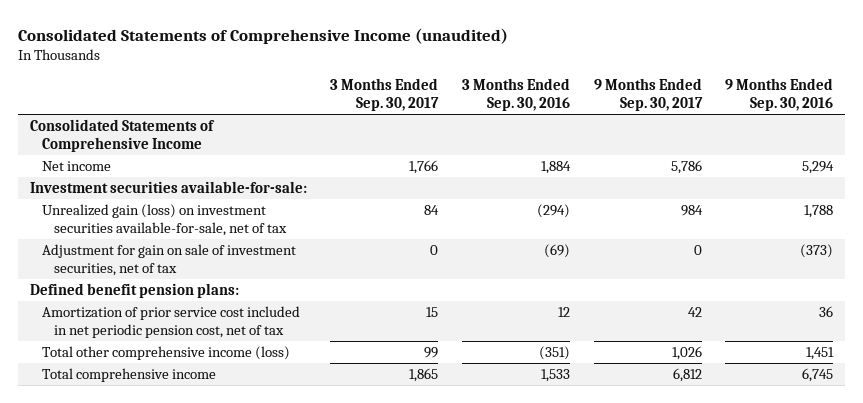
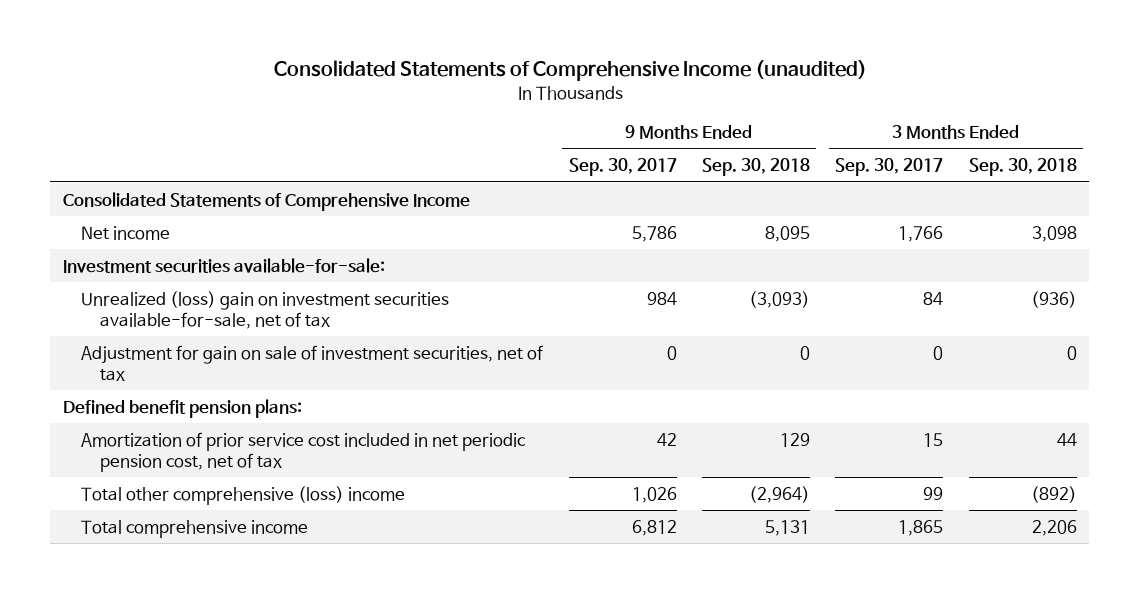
- | 3 Months Ended Sep. 30, 2017 | 3 Months Ended Sep. 30, 2016 | 9 Months Ended Sep. 30, 2017 | 9 Months Ended Sep. 30, 2016
+ | 9 Months Ended Sep. 30, 2017 | 9 Months Ended Sep. 30, 2018 | 3 Months Ended Sep. 30, 2017 | 3 Months Ended Sep. 30, 2018
- Unrealized gain (loss) on investment securities available-for-sale, net of tax | 84 | (294) | 984 | 1,788
+ Unrealized (loss) gain on investment securities available-for-sale, net of tax | 984 | (3,093) | 84 | (936)
- Total other comprehensive income (loss) | 99 | (351) | 1,026 | 1,451
+ Total other comprehensive (loss) income | 1,026 | (2,964) | 99 | (892)

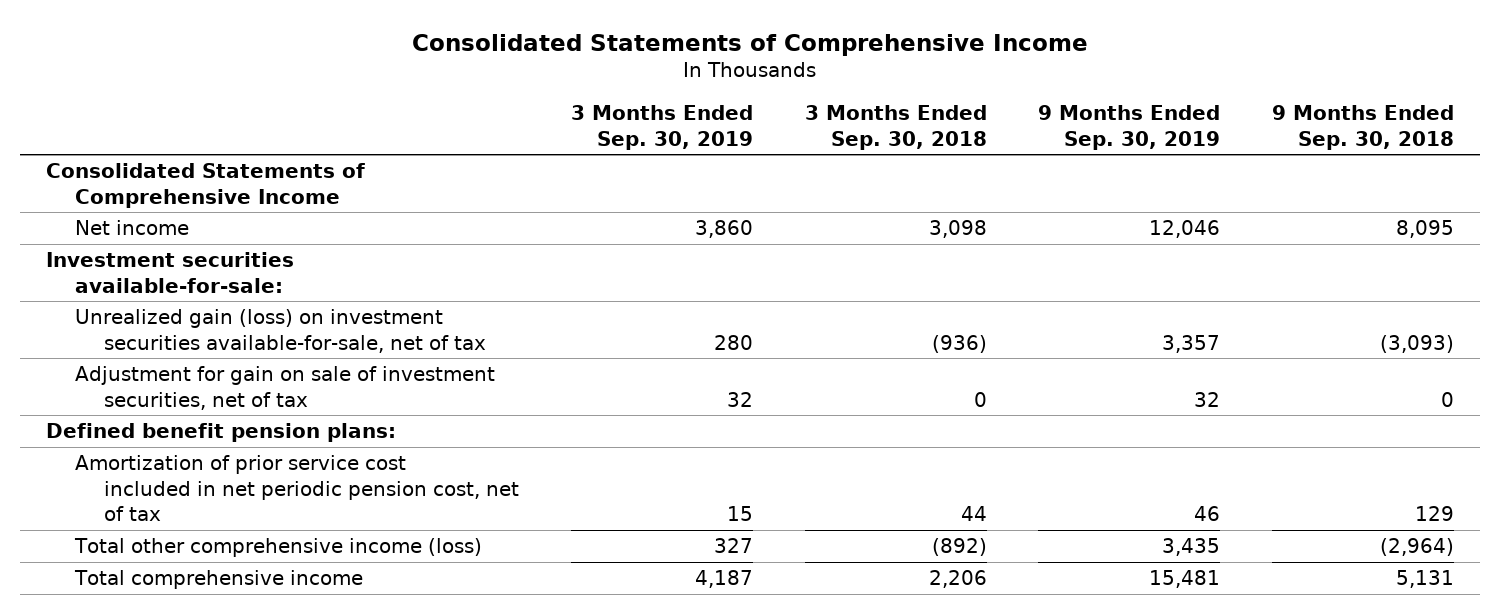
- Consolidated Statements of Comprehensive Income (unaudited)
+ Consolidated Statements of Comprehensive Income
- | 9 Months Ended Sep. 30, 2017 | 9 Months Ended Sep. 30, 2018 | 3 Months Ended Sep. 30, 2017 | 3 Months Ended Sep. 30, 2018
+ | 3 Months Ended Sep. 30, 2019 | 3 Months Ended Sep. 30, 2018 | 9 Months Ended Sep. 30, 2019 | 9 Months Ended Sep. 30, 2018
- Unrealized (loss) gain on investment securities available-for-sale, net of tax | 984 | (3,093) | 84 | (936)
+ Unrealized gain (loss) on investment securities available-for-sale, net of tax | 280 | (936) | 3,357 | (3,093)
- Total other comprehensive (loss) income | 1,026 | (2,964) | 99 | (892)
+ Total other comprehensive income (loss) | 327 | (892) | 3,435 | (2,964)

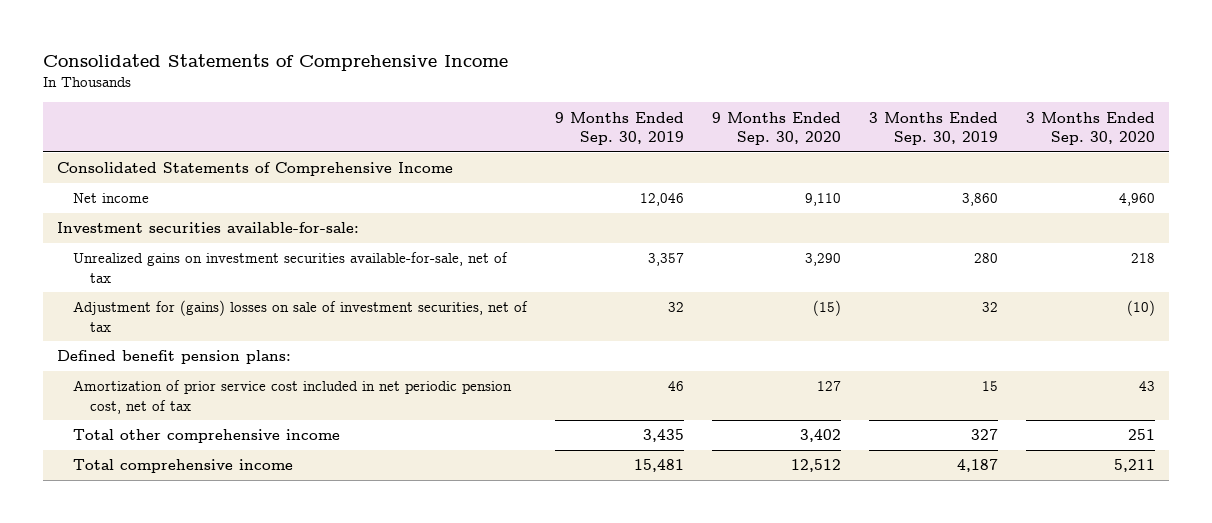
- | 3 Months Ended Sep. 30, 2019 | 3 Months Ended Sep. 30, 2018 | 9 Months Ended Sep. 30, 2019 | 9 Months Ended Sep. 30, 2018
+ | 9 Months Ended Sep. 30, 2019 | 9 Months Ended Sep. 30, 2020 | 3 Months Ended Sep. 30, 2019 | 3 Months Ended Sep. 30, 2020
- Unrealized gain (loss) on investment securities available-for-sale, net of tax | 280 | (936) | 3,357 | (3,093)
- Adjustment for gain on sale of investment securities, net of tax | 32 | 0 | 32 | 0
+ Unrealized gains on investment securities available-for-sale, net of tax | 3,357 | 3,290 | 280 | 218
+ Adjustment for (gains) losses on sale of investment securities, net of tax | 32 | (15) | 32 | (10)
- Total other comprehensive income (loss) | 327 | (892) | 3,435 | (2,964)
+ Total other comprehensive income | 3,435 | 3,402 | 327 | 251

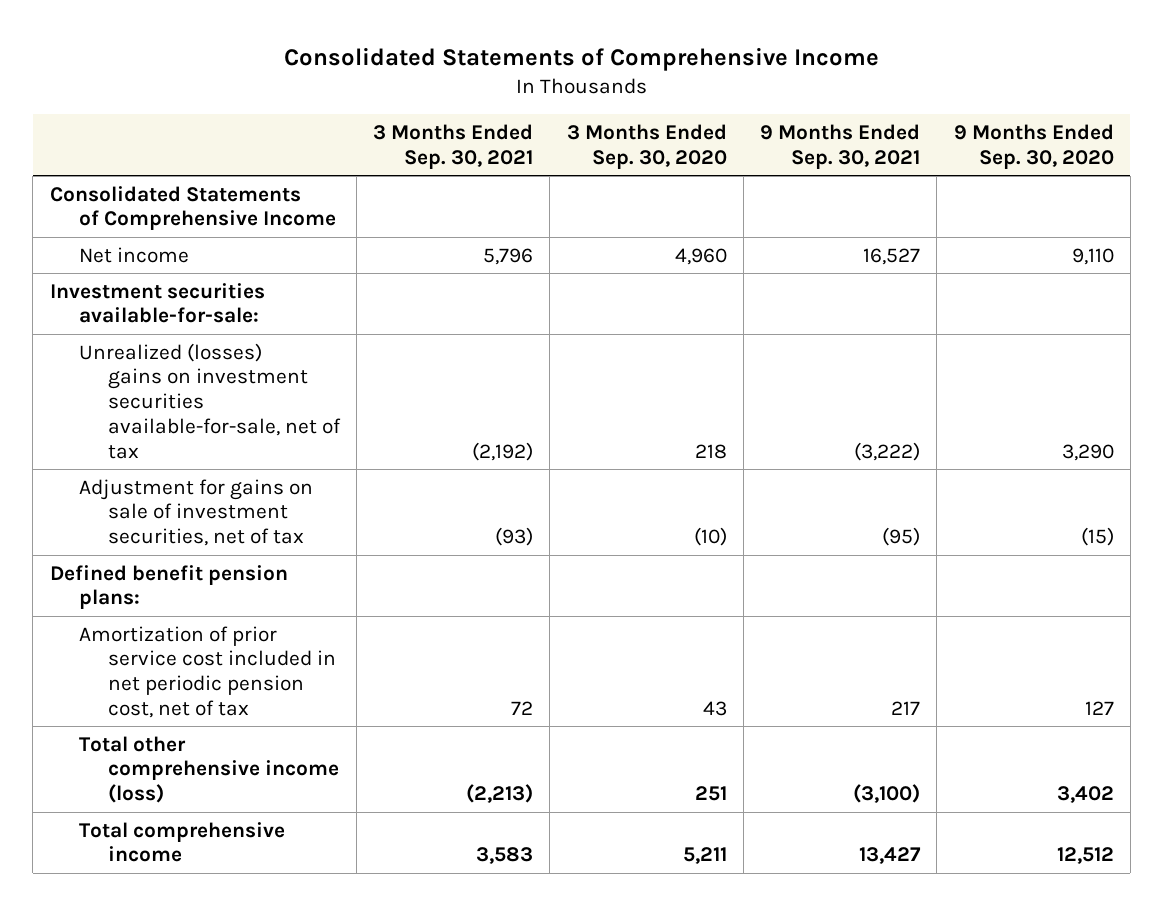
- | 9 Months Ended Sep. 30, 2019 | 9 Months Ended Sep. 30, 2020 | 3 Months Ended Sep. 30, 2019 | 3 Months Ended Sep. 30, 2020
+ | 3 Months Ended Sep. 30, 2021 | 3 Months Ended Sep. 30, 2020 | 9 Months Ended Sep. 30, 2021 | 9 Months Ended Sep. 30, 2020
- Unrealized gains on investment securities available-for-sale, net of tax | 3,357 | 3,290 | 280 | 218
- Adjustment for (gains) losses on sale of investment securities, net of tax | 32 | (15) | 32 | (10)
+ Unrealized (losses) gains on investment securities available-for-sale, net of tax | (2,192) | 218 | (3,222) | 3,290
+ Adjustment for gains on sale of investment securities, net of tax | (93) | (10) | (95) | (15)
- Total other comprehensive income | 3,435 | 3,402 | 327 | 251
+ Total other comprehensive income (loss) | (2,213) | 251 | (3,100) | 3,402

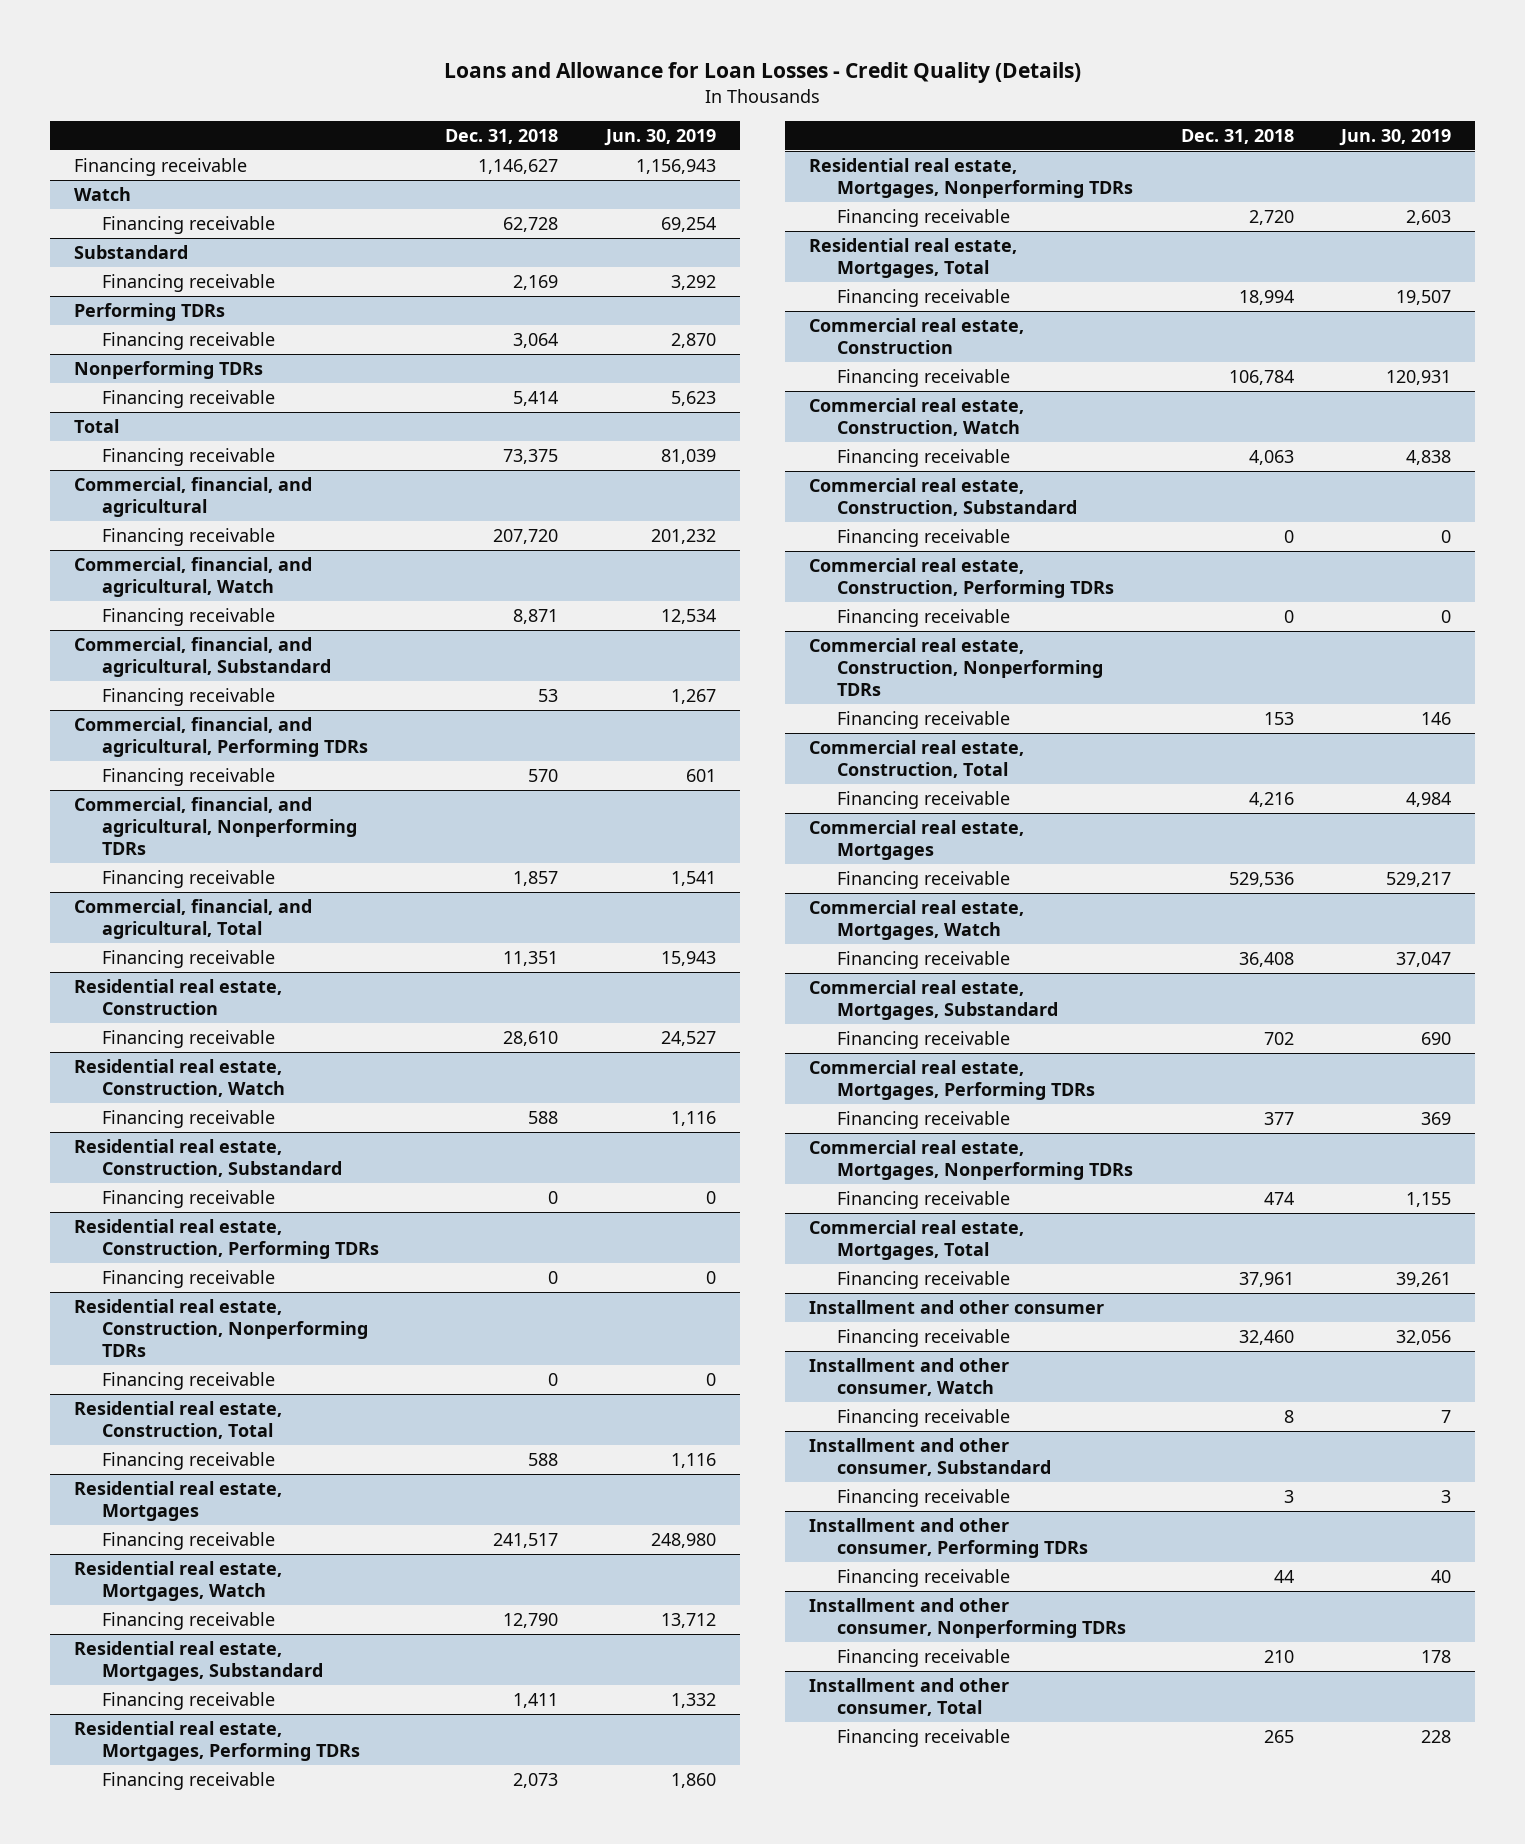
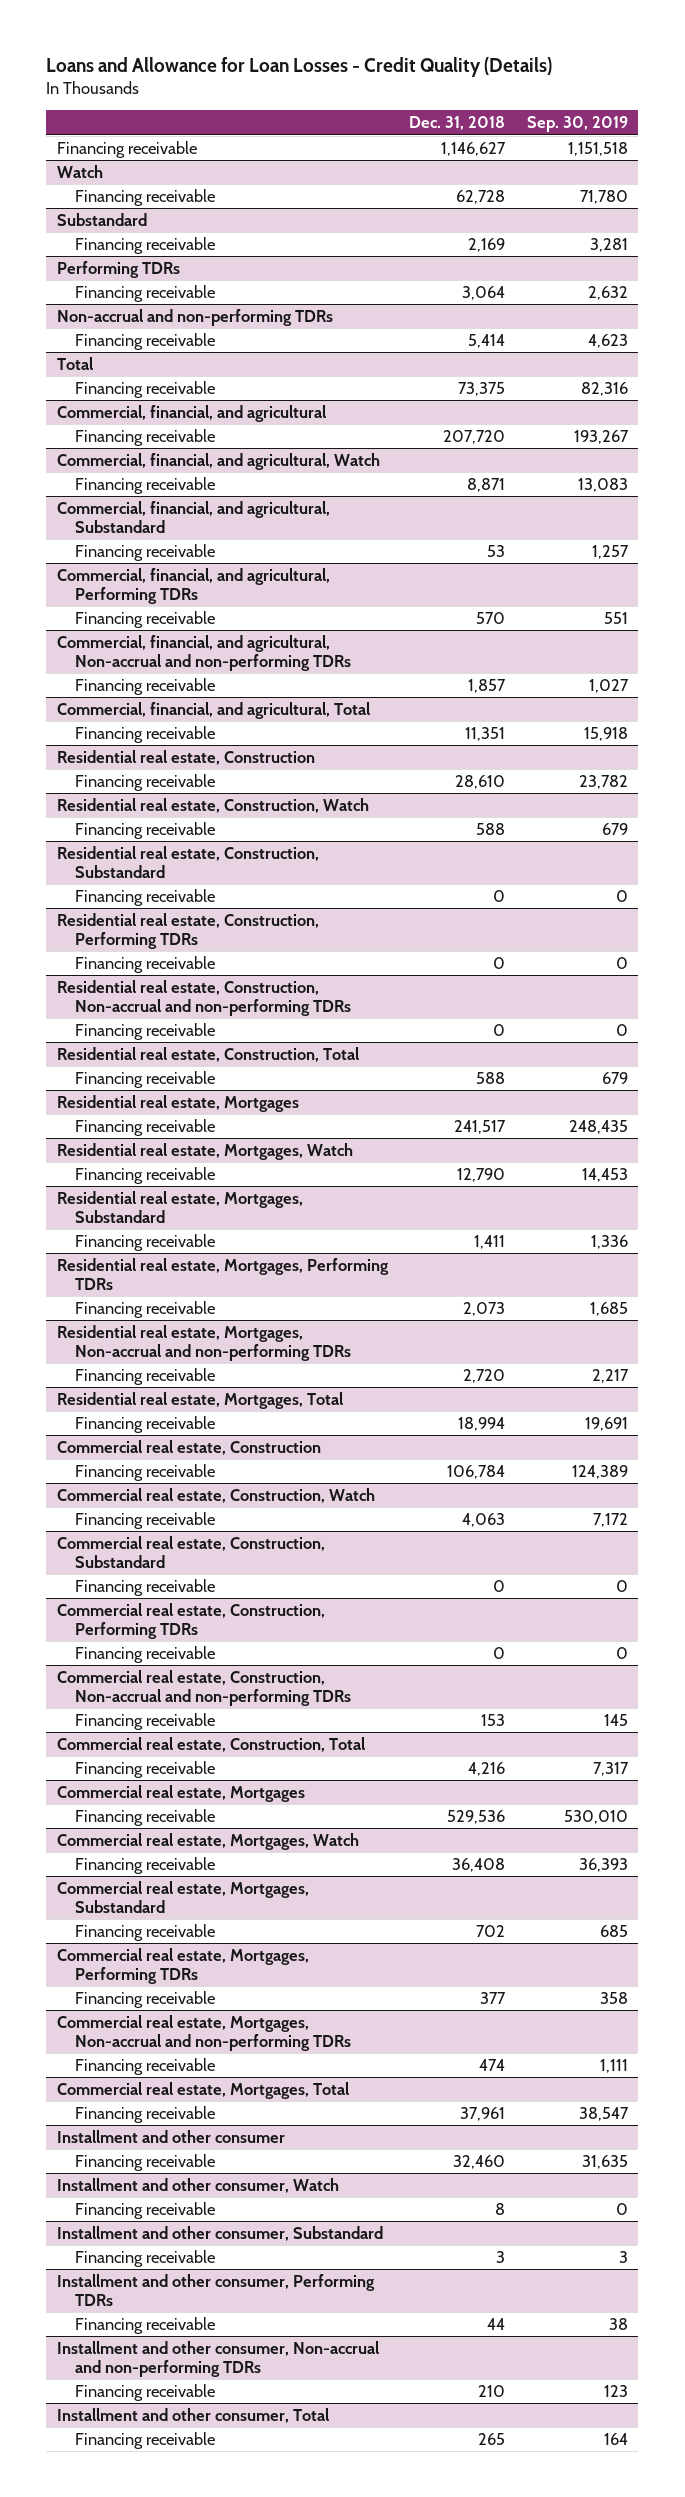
- | Dec. 31, 2018 | Jun. 30, 2019
+ | Dec. 31, 2018 | Sep. 30, 2019
- Nonperforming TDRs
+ Non-accrual and non-performing TDRs
- Commercial, financial, and agricultural, Nonperforming TDRs
+ Commercial, financial, and agricultural, Non-accrual and non-performing TDRs
- Residential real estate, Construction, Nonperforming TDRs
+ Residential real estate, Construction, Non-accrual and non-performing TDRs
- Residential real estate, Mortgages, Nonperforming TDRs
+ Residential real estate, Mortgages, Non-accrual and non-performing TDRs
- Commercial real estate, Construction, Nonperforming TDRs
+ Commercial real estate, Construction, Non-accrual and non-performing TDRs
- Commercial real estate, Mortgages, Nonperforming TDRs
+ Commercial real estate, Mortgages, Non-accrual and non-performing TDRs
- Installment and other consumer, Nonperforming TDRs
+ Installment and other consumer, Non-accrual and non-performing TDRs

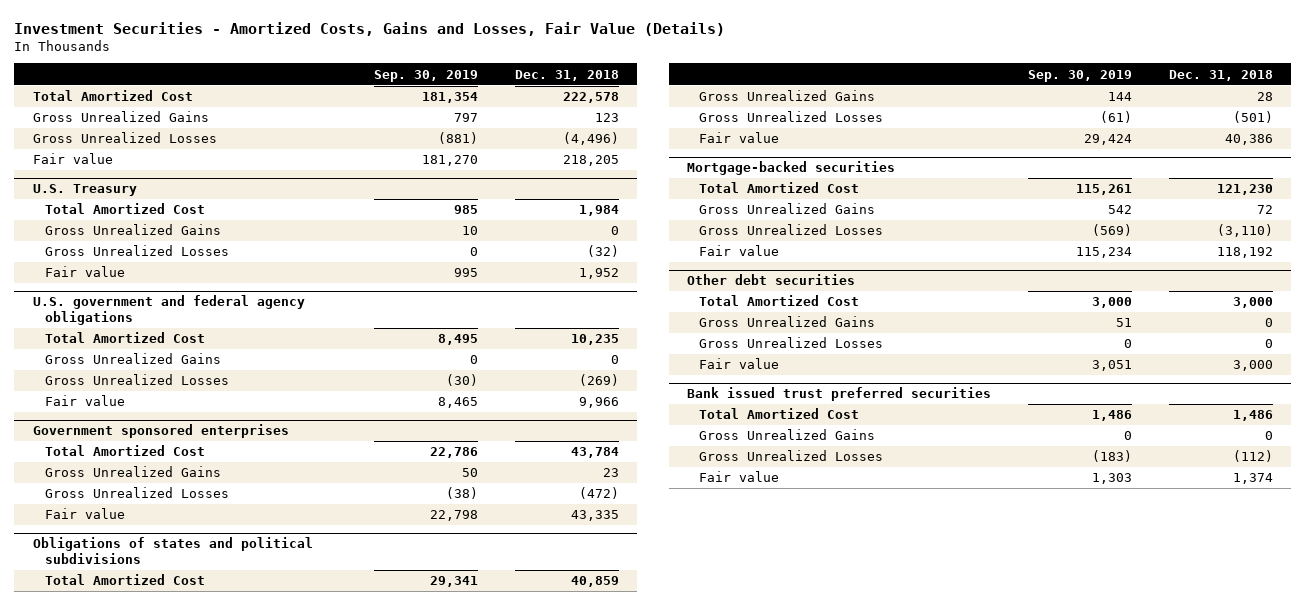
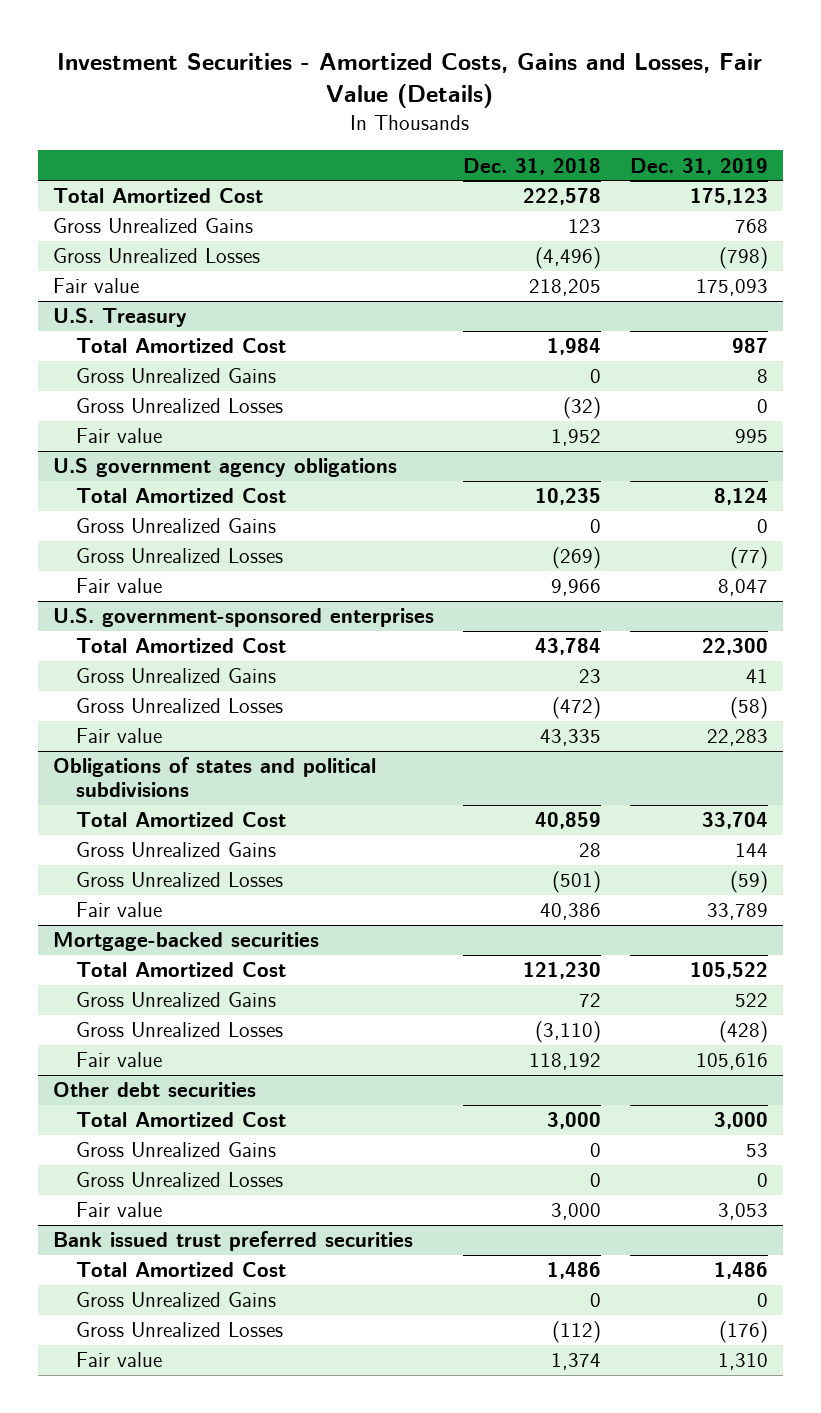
- | Sep. 30, 2019 | Dec. 31, 2018
+ | Dec. 31, 2018 | Dec. 31, 2019
- U.S. government and federal agency obligations
+ U.S government agency obligations
- Government sponsored enterprises
+ U.S. government-sponsored enterprises

